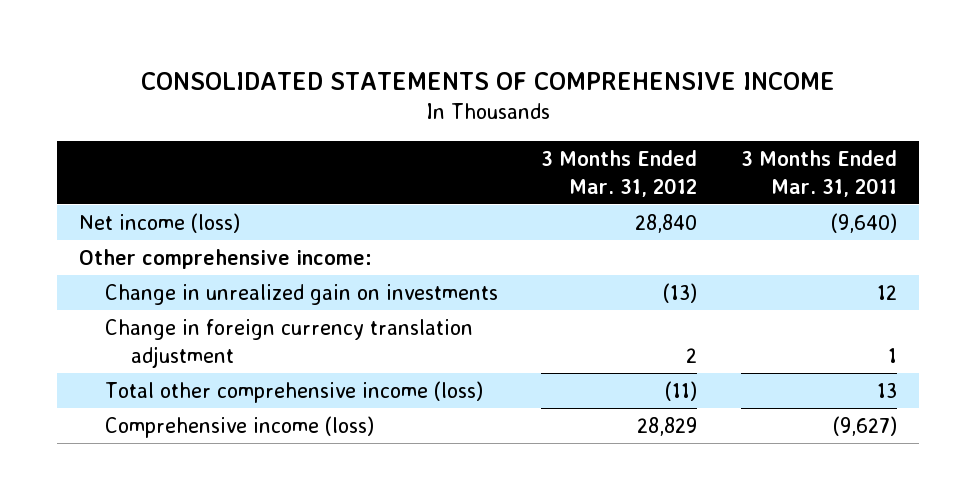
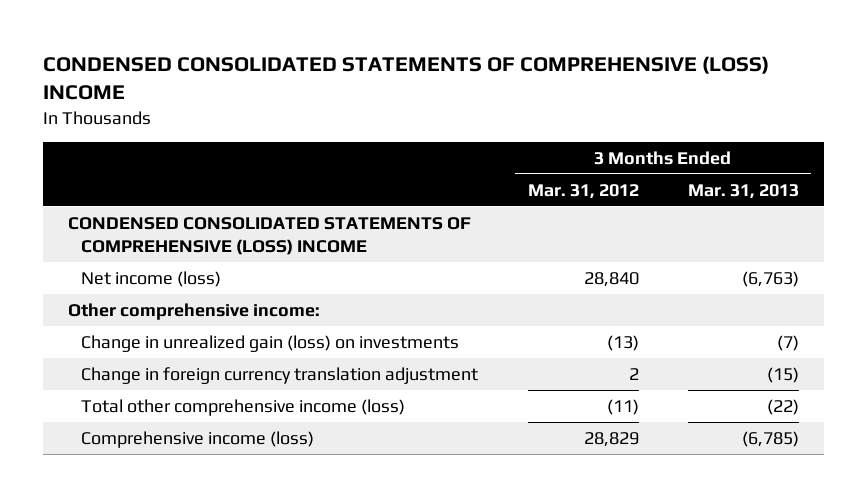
- CONSOLIDATED STATEMENTS OF COMPREHENSIVE INCOME
+ CONDENSED CONSOLIDATED STATEMENTS OF COMPREHENSIVE (LOSS) INCOME
- | 3 Months Ended Mar. 31, 2012 | 3 Months Ended Mar. 31, 2011
+ | 3 Months Ended Mar. 31, 2012 | 3 Months Ended Mar. 31, 2013
+ CONDENSED CONSOLIDATED STATEMENTS OF COMPREHENSIVE (LOSS) INCOME
- Change in unrealized gain on investments | (13) | 12
+ Change in unrealized gain (loss) on investments | (13) | (7)

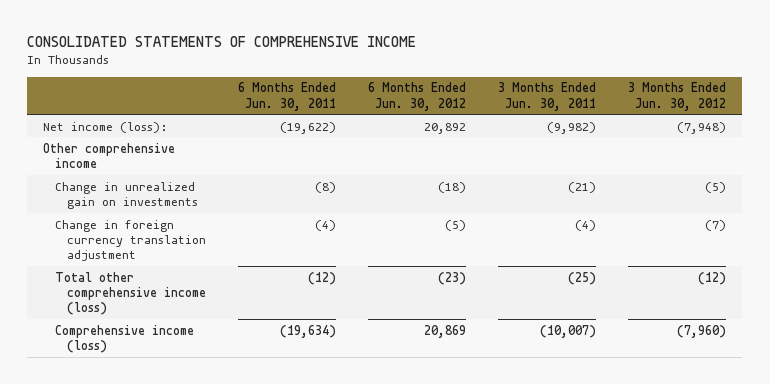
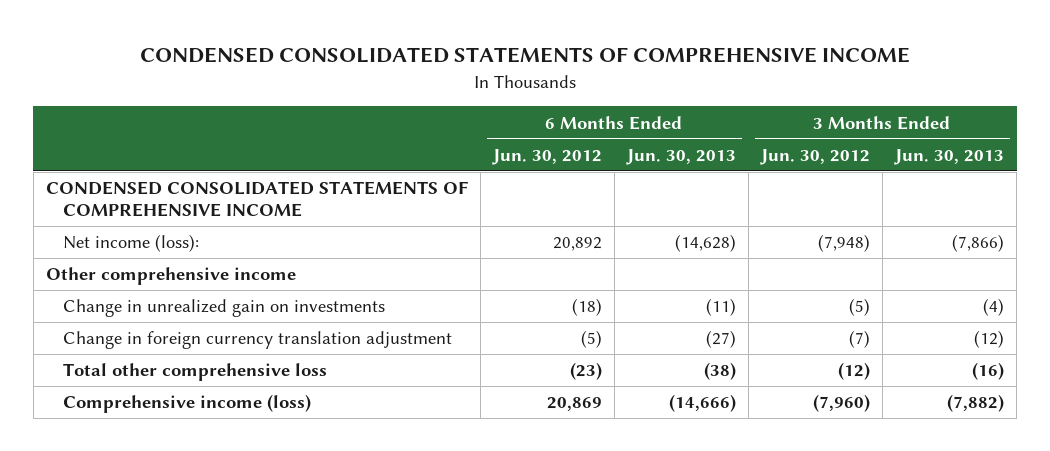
- CONSOLIDATED STATEMENTS OF COMPREHENSIVE INCOME
+ CONDENSED CONSOLIDATED STATEMENTS OF COMPREHENSIVE INCOME
- | 6 Months Ended Jun. 30, 2011 | 6 Months Ended Jun. 30, 2012 | 3 Months Ended Jun. 30, 2011 | 3 Months Ended Jun. 30, 2012
+ | 6 Months Ended Jun. 30, 2012 | 6 Months Ended Jun. 30, 2013 | 3 Months Ended Jun. 30, 2012 | 3 Months Ended Jun. 30, 2013
+ CONDENSED CONSOLIDATED STATEMENTS OF COMPREHENSIVE INCOME
- Total other comprehensive income (loss) | (12) | (23) | (25) | (12)
+ Total other comprehensive loss | (23) | (38) | (12) | (16)

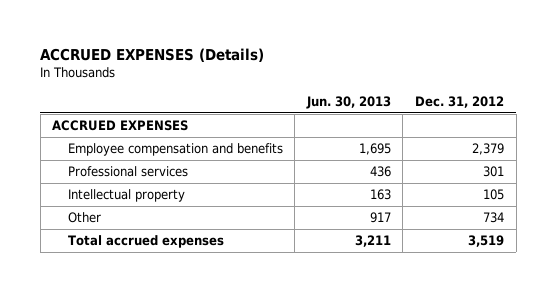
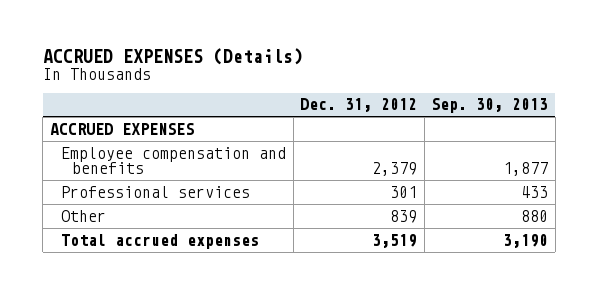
- | Jun. 30, 2013 | Dec. 31, 2012
+ | Dec. 31, 2012 | Sep. 30, 2013
- Intellectual property | 163 | 105
- Other | 917 | 734
+ Other | 839 | 880

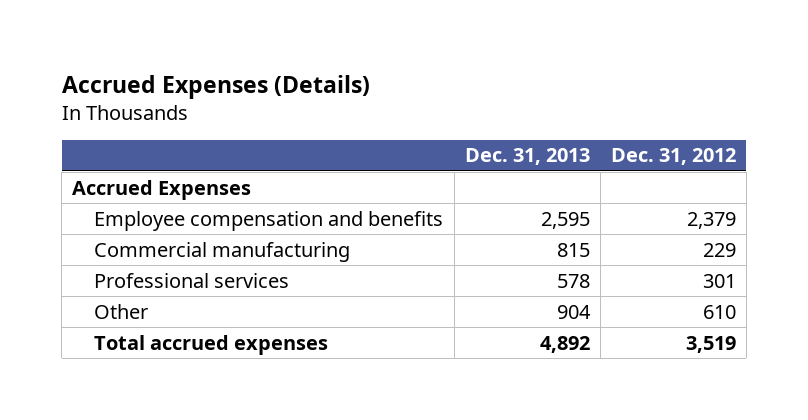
- ACCRUED EXPENSES (Details)
+ Accrued Expenses (Details)
- | Dec. 31, 2012 | Sep. 30, 2013
+ | Dec. 31, 2013 | Dec. 31, 2012
- ACCRUED EXPENSES
+ Accrued Expenses
+ Commercial manufacturing | 815 | 229
- Other | 839 | 880
+ Other | 904 | 610

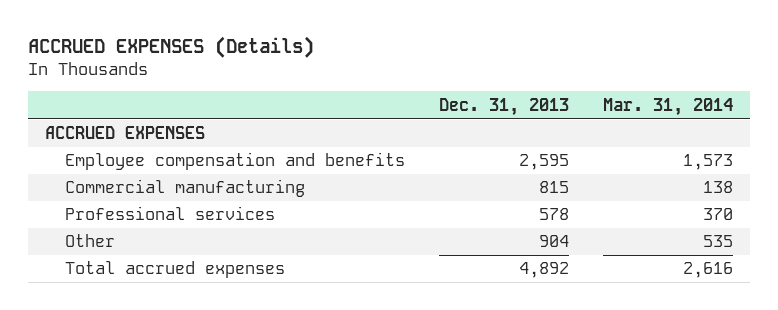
- Accrued Expenses (Details)
+ ACCRUED EXPENSES (Details)
- | Dec. 31, 2013 | Dec. 31, 2012
+ | Dec. 31, 2013 | Mar. 31, 2014
- Accrued Expenses
+ ACCRUED EXPENSES

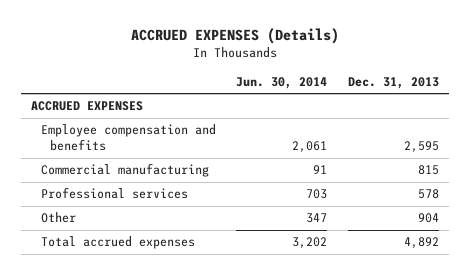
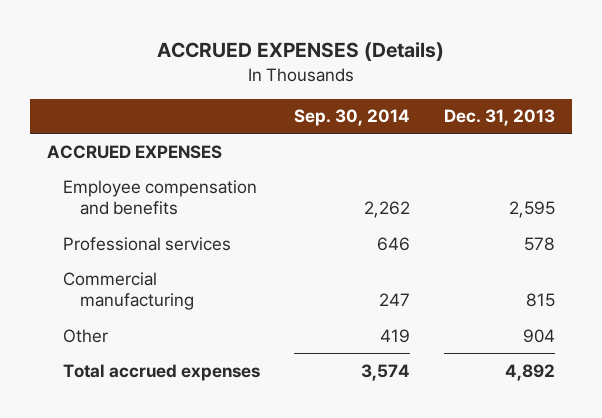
- | Jun. 30, 2014 | Dec. 31, 2013
+ | Sep. 30, 2014 | Dec. 31, 2013
moved down: Commercial manufacturing | 247 | 815

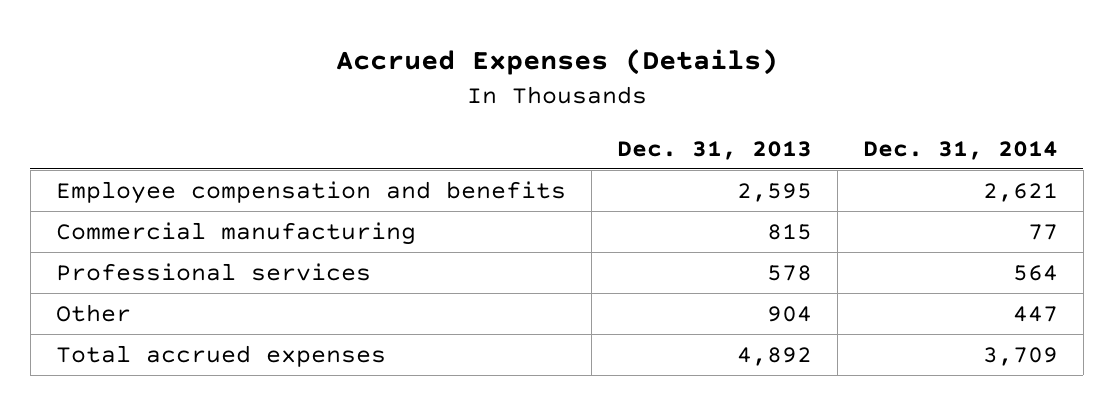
- ACCRUED EXPENSES (Details)
+ Accrued Expenses (Details)
- | Sep. 30, 2014 | Dec. 31, 2013
+ | Dec. 31, 2013 | Dec. 31, 2014
- ACCRUED EXPENSES
moved down: Professional services | 578 | 564

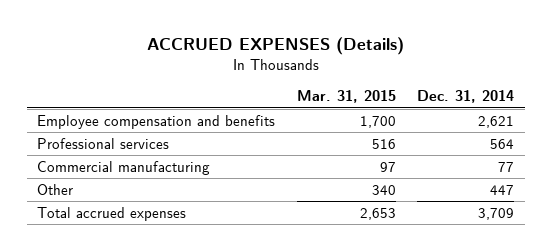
- Accrued Expenses (Details)
+ ACCRUED EXPENSES (Details)
- | Dec. 31, 2013 | Dec. 31, 2014
+ | Mar. 31, 2015 | Dec. 31, 2014
moved down: Commercial manufacturing | 97 | 77

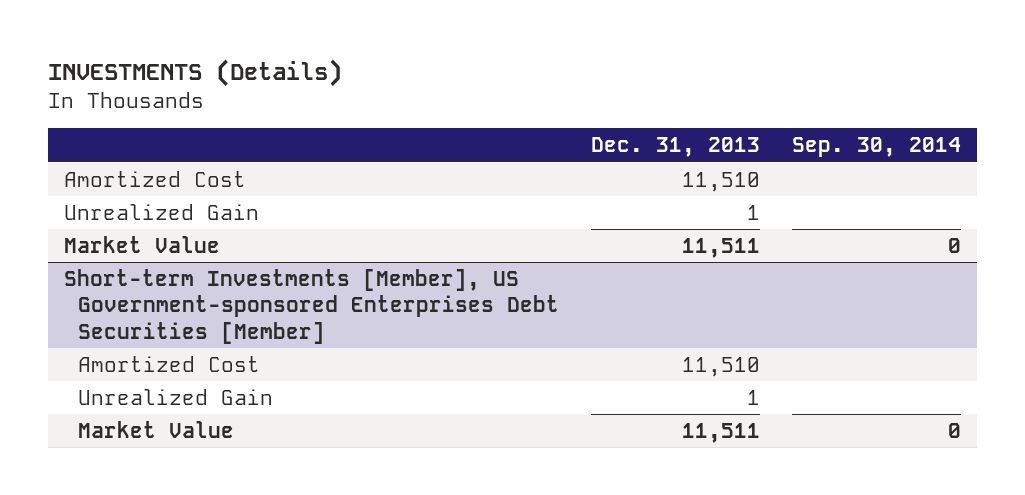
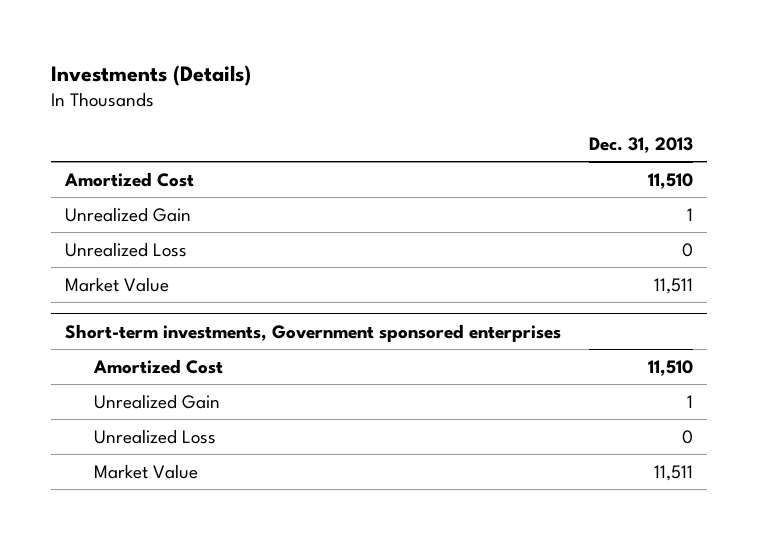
- INVESTMENTS (Details)
+ Investments (Details)
- | Dec. 31, 2013 | Sep. 30, 2014
+ | Dec. 31, 2013
+ Unrealized Loss | 0
- Short-term Investments [Member], US Government-sponsored Enterprises Debt Securities [Member]
+ Short-term investments, Government sponsored enterprises
+ Unrealized Loss | 0

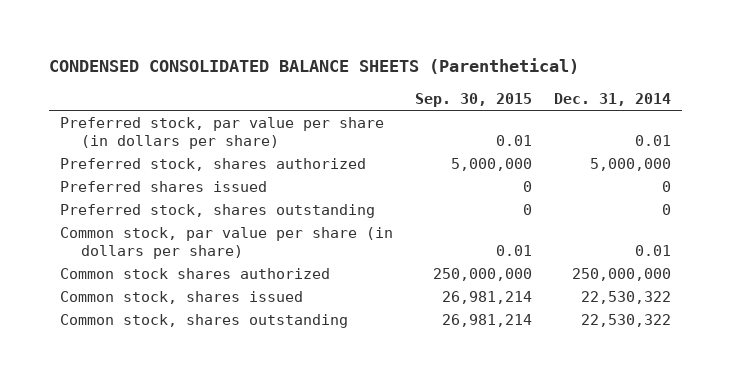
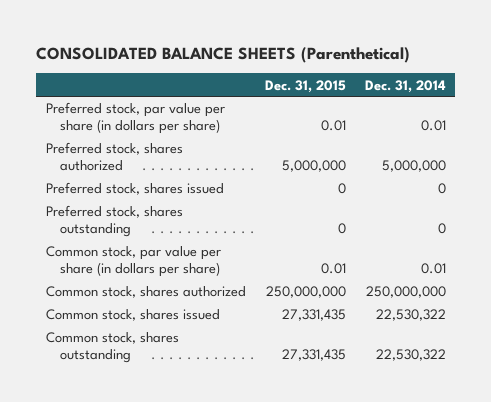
- CONDENSED CONSOLIDATED BALANCE SHEETS (Parenthetical)
+ CONSOLIDATED BALANCE SHEETS (Parenthetical)
- | Sep. 30, 2015 | Dec. 31, 2014
+ | Dec. 31, 2015 | Dec. 31, 2014
- Preferred shares issued | 0 | 0
+ Preferred stock, shares issued | 0 | 0
- Common stock shares authorized | 250,000,000 | 250,000,000
+ Common stock, shares authorized | 250,000,000 | 250,000,000

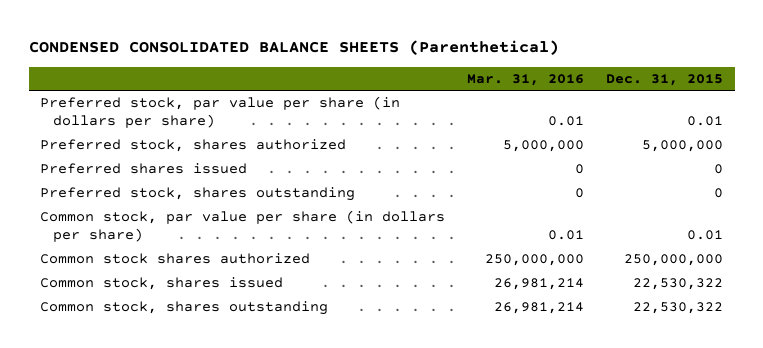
- CONSOLIDATED BALANCE SHEETS (Parenthetical)
+ CONDENSED CONSOLIDATED BALANCE SHEETS (Parenthetical)
- | Dec. 31, 2015 | Dec. 31, 2014
+ | Mar. 31, 2016 | Dec. 31, 2015
- Preferred stock, shares issued | 0 | 0
+ Preferred shares issued | 0 | 0
- Common stock, shares authorized | 250,000,000 | 250,000,000
- Common stock, shares issued | 27,331,435 | 22,530,322
- Common stock, shares outstanding | 27,331,435 | 22,530,322
+ Common stock shares authorized | 250,000,000 | 250,000,000
+ Common stock, shares issued | 26,981,214 | 22,530,322
+ Common stock, shares outstanding | 26,981,214 | 22,530,322

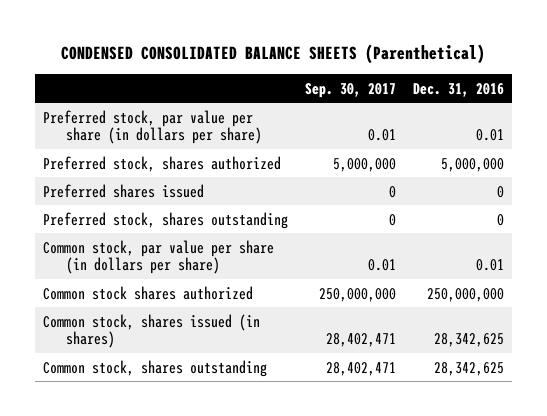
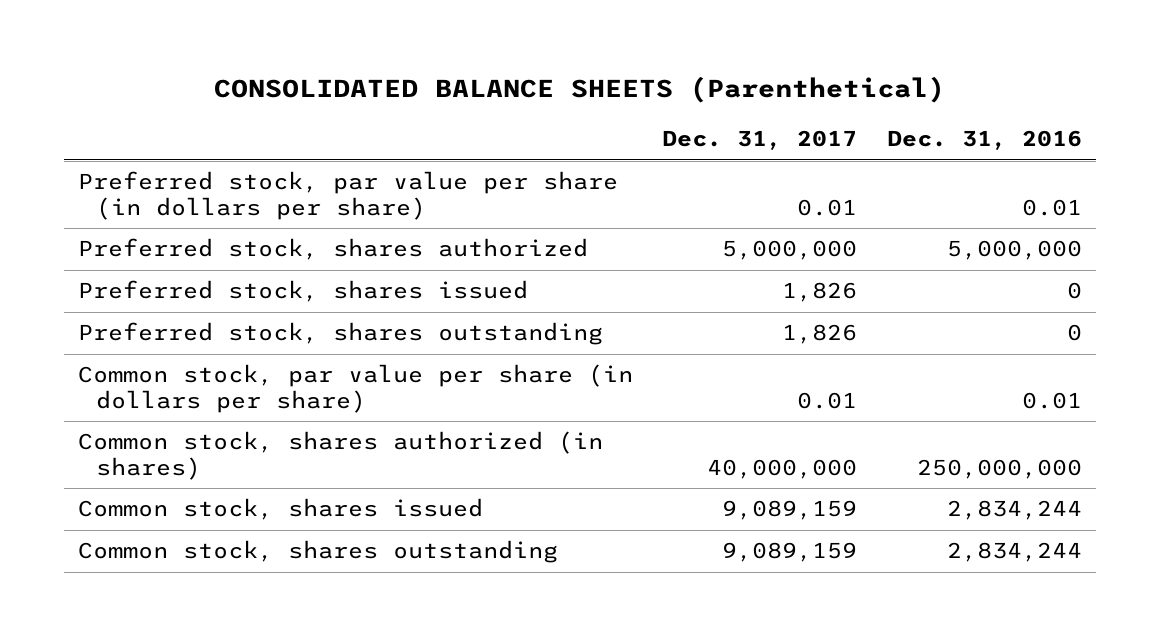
- CONDENSED CONSOLIDATED BALANCE SHEETS (Parenthetical)
+ CONSOLIDATED BALANCE SHEETS (Parenthetical)
- | Sep. 30, 2017 | Dec. 31, 2016
+ | Dec. 31, 2017 | Dec. 31, 2016
- Preferred shares issued | 0 | 0
+ Preferred stock, shares issued | 1,826 | 0
- Common stock shares authorized | 250,000,000 | 250,000,000
- Common stock, shares issued (in shares) | 28,402,471 | 28,342,625
- Common stock, shares outstanding | 28,402,471 | 28,342,625
+ Common stock, shares authorized (in shares) | 40,000,000 | 250,000,000
+ Common stock, shares issued | 9,089,159 | 2,834,244
+ Common stock, shares outstanding | 9,089,159 | 2,834,244

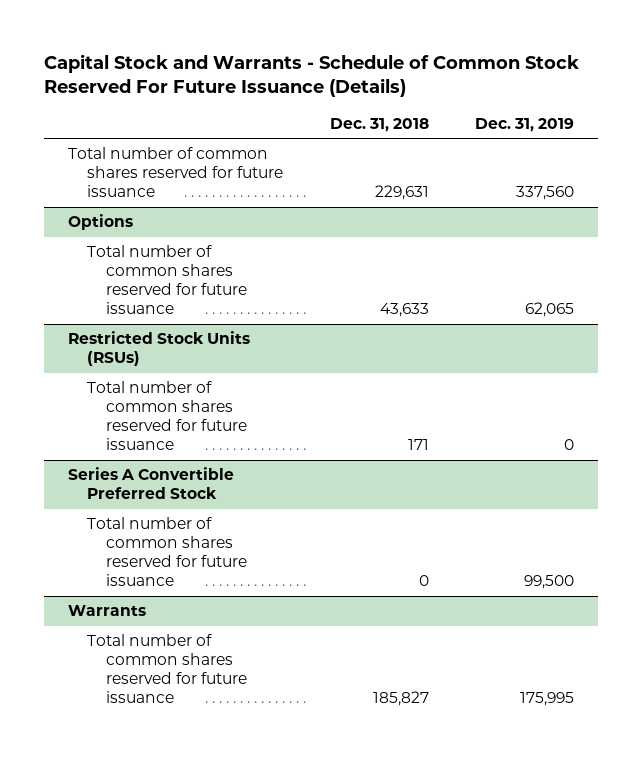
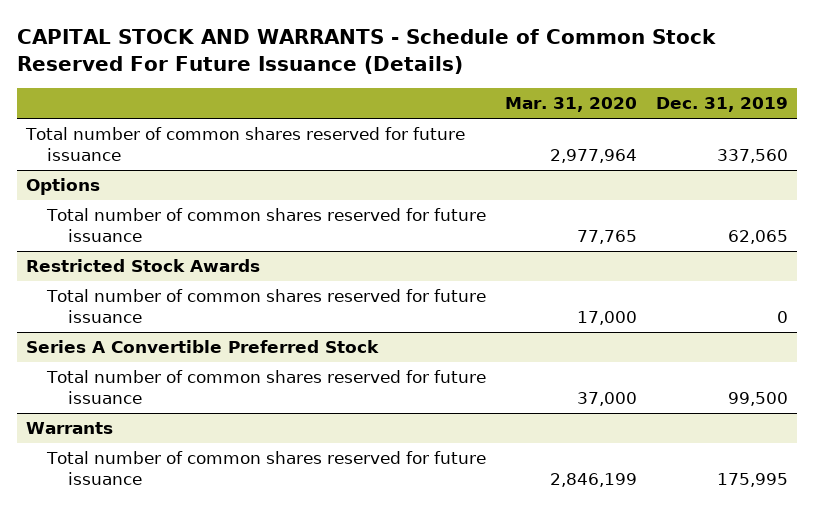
- Capital Stock and Warrants - Schedule of Common Stock Reserved For Future Issuance (Details)
+ CAPITAL STOCK AND WARRANTS - Schedule of Common Stock Reserved For Future Issuance (Details)
- | Dec. 31, 2018 | Dec. 31, 2019
+ | Mar. 31, 2020 | Dec. 31, 2019
- Restricted Stock Units (RSUs)
+ Restricted Stock Awards

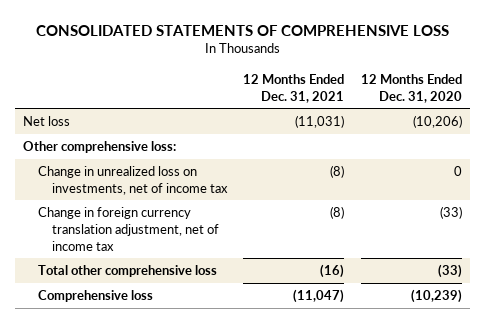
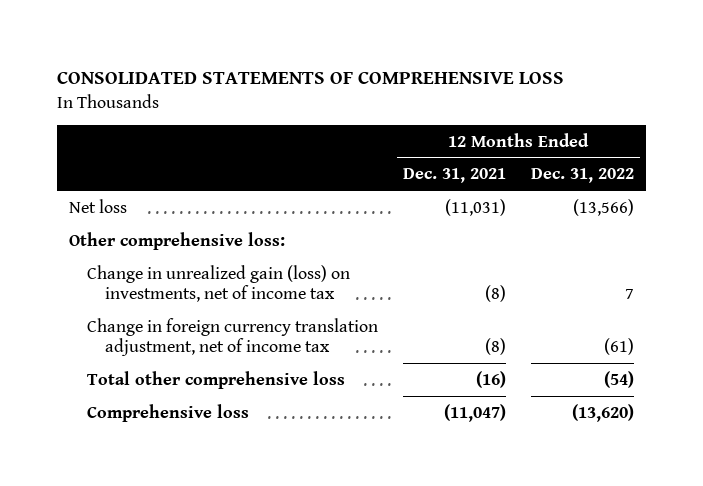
- | 12 Months Ended Dec. 31, 2021 | 12 Months Ended Dec. 31, 2020
+ | 12 Months Ended Dec. 31, 2021 | 12 Months Ended Dec. 31, 2022
- Change in unrealized loss on investments, net of income tax | (8) | 0
+ Change in unrealized gain (loss) on investments, net of income tax | (8) | 7

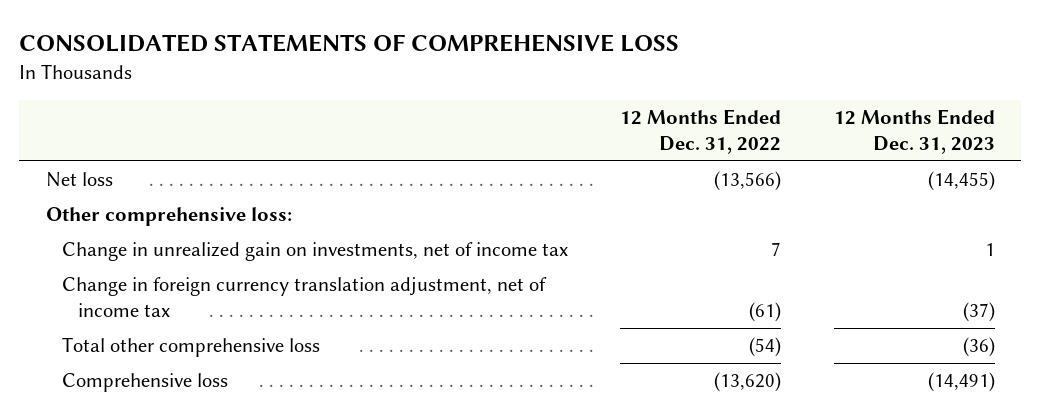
- | 12 Months Ended Dec. 31, 2021 | 12 Months Ended Dec. 31, 2022
+ | 12 Months Ended Dec. 31, 2022 | 12 Months Ended Dec. 31, 2023
- Change in unrealized gain (loss) on investments, net of income tax | (8) | 7
+ Change in unrealized gain on investments, net of income tax | 7 | 1

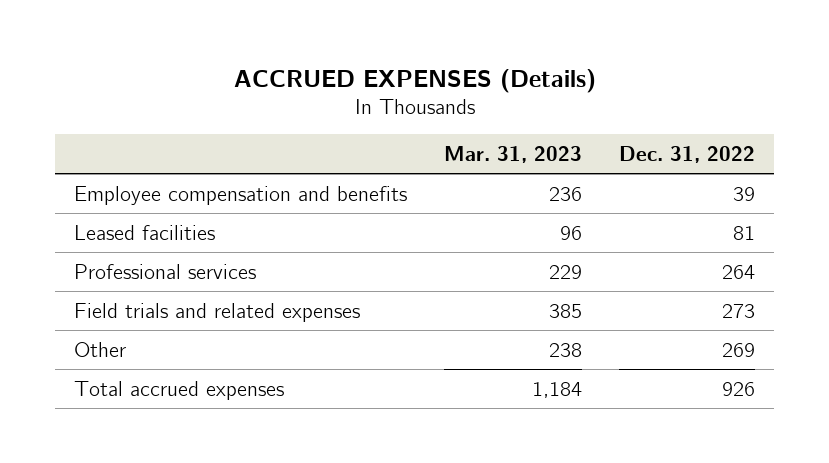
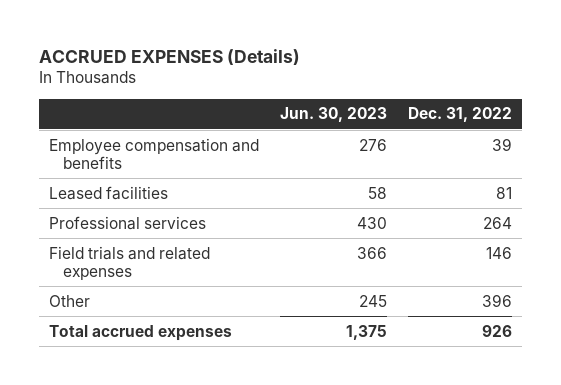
- | Mar. 31, 2023 | Dec. 31, 2022
+ | Jun. 30, 2023 | Dec. 31, 2022
- Field trials and related expenses | 385 | 273
- Other | 238 | 269
+ Field trials and related expenses | 366 | 146
+ Other | 245 | 396

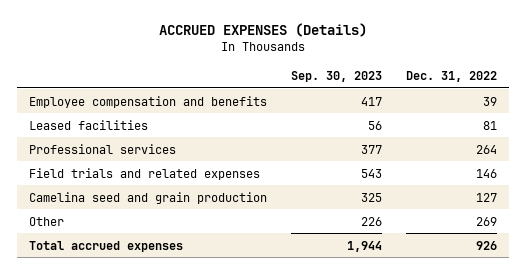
- | Jun. 30, 2023 | Dec. 31, 2022
+ | Sep. 30, 2023 | Dec. 31, 2022
- Other | 245 | 396
+ Camelina seed and grain production | 325 | 127
+ Other | 226 | 269

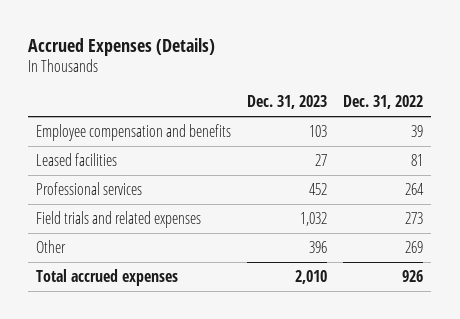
- ACCRUED EXPENSES (Details)
+ Accrued Expenses (Details)
- | Sep. 30, 2023 | Dec. 31, 2022
+ | Dec. 31, 2023 | Dec. 31, 2022
- Field trials and related expenses | 543 | 146
- Camelina seed and grain production | 325 | 127
+ Field trials and related expenses | 1,032 | 273

